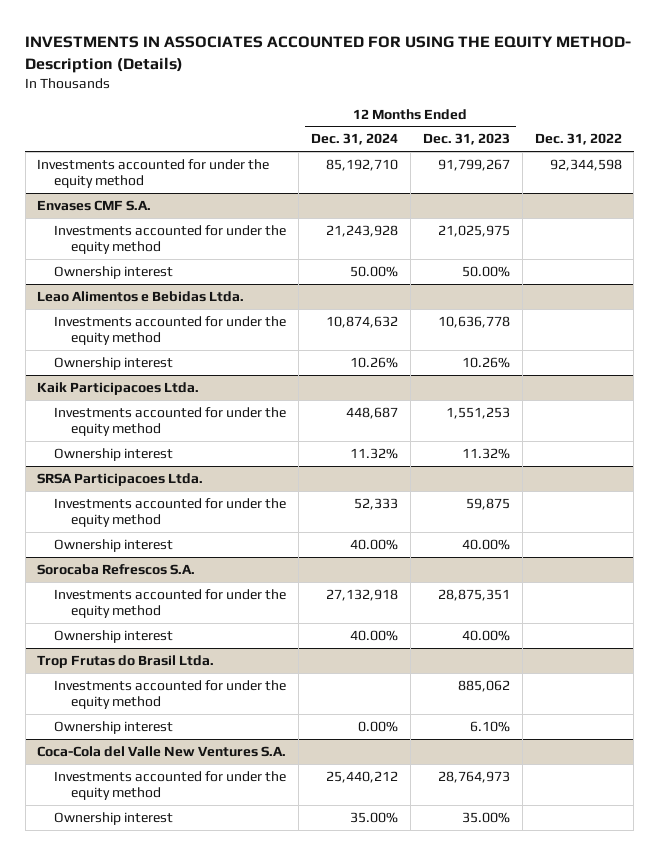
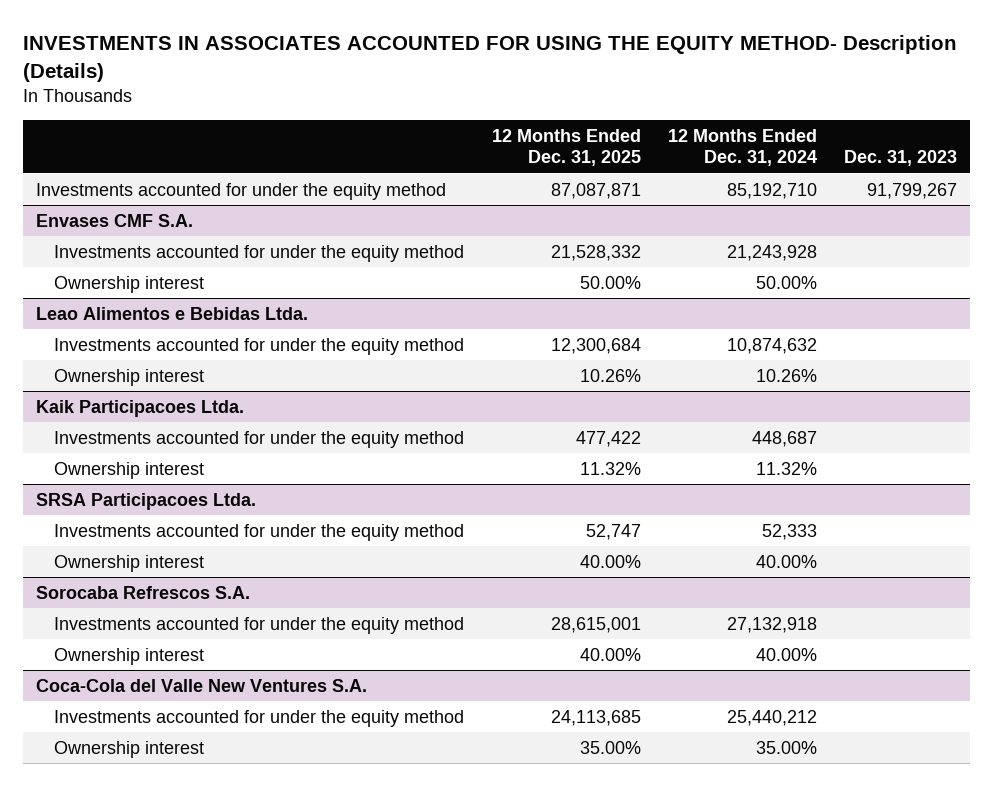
- | 12 Months Ended Dec. 31, 2024 | 12 Months Ended Dec. 31, 2023 | Dec. 31, 2022
+ | 12 Months Ended Dec. 31, 2025 | 12 Months Ended Dec. 31, 2024 | Dec. 31, 2023
- Trop Frutas do Brasil Ltda.
- Investments accounted for under the equity method | | 885,062 |
- Ownership interest | 0.00% | 6.10% |

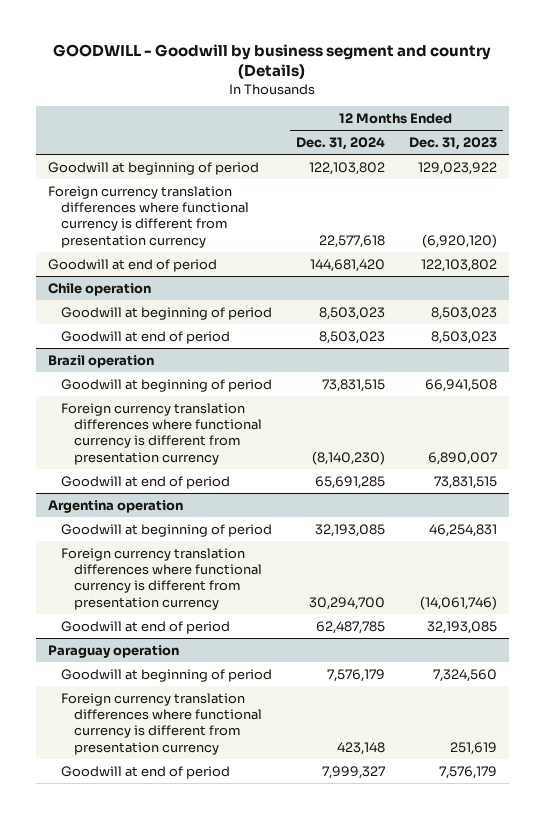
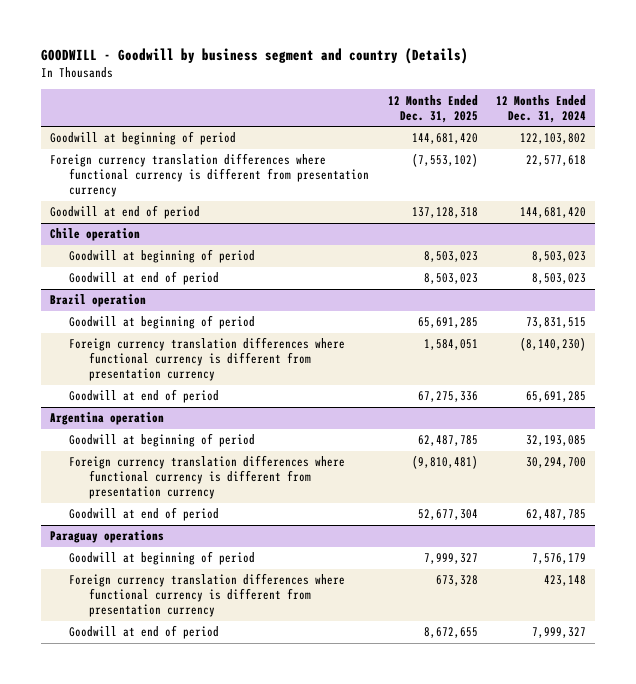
- | 12 Months Ended Dec. 31, 2024 | 12 Months Ended Dec. 31, 2023
+ | 12 Months Ended Dec. 31, 2025 | 12 Months Ended Dec. 31, 2024
- Paraguay operation
+ Paraguay operations

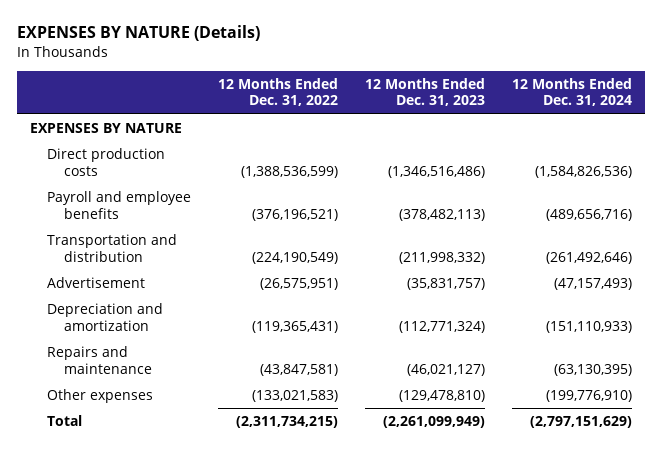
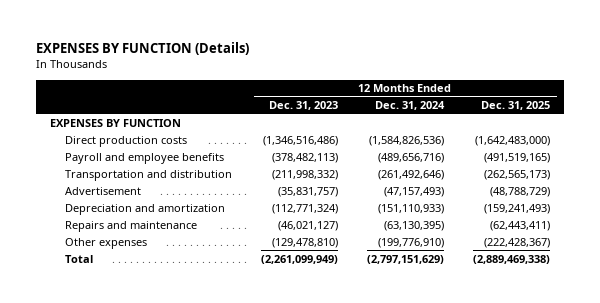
- EXPENSES BY NATURE (Details)
+ EXPENSES BY FUNCTION (Details)
- | 12 Months Ended Dec. 31, 2022 | 12 Months Ended Dec. 31, 2023 | 12 Months Ended Dec. 31, 2024
+ | 12 Months Ended Dec. 31, 2023 | 12 Months Ended Dec. 31, 2024 | 12 Months Ended Dec. 31, 2025
- EXPENSES BY NATURE
+ EXPENSES BY FUNCTION

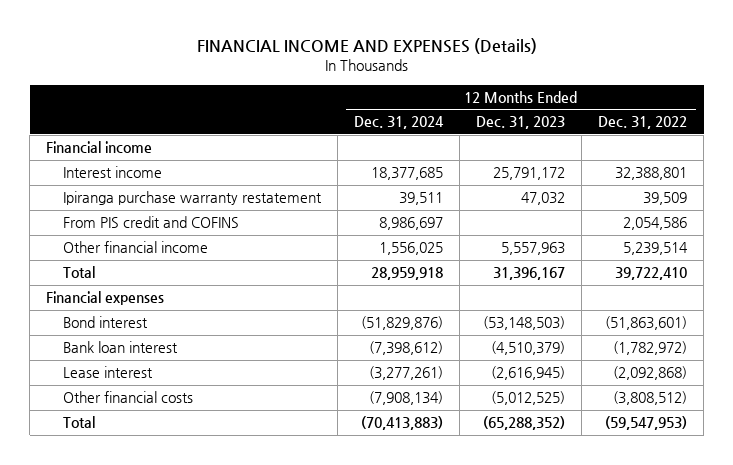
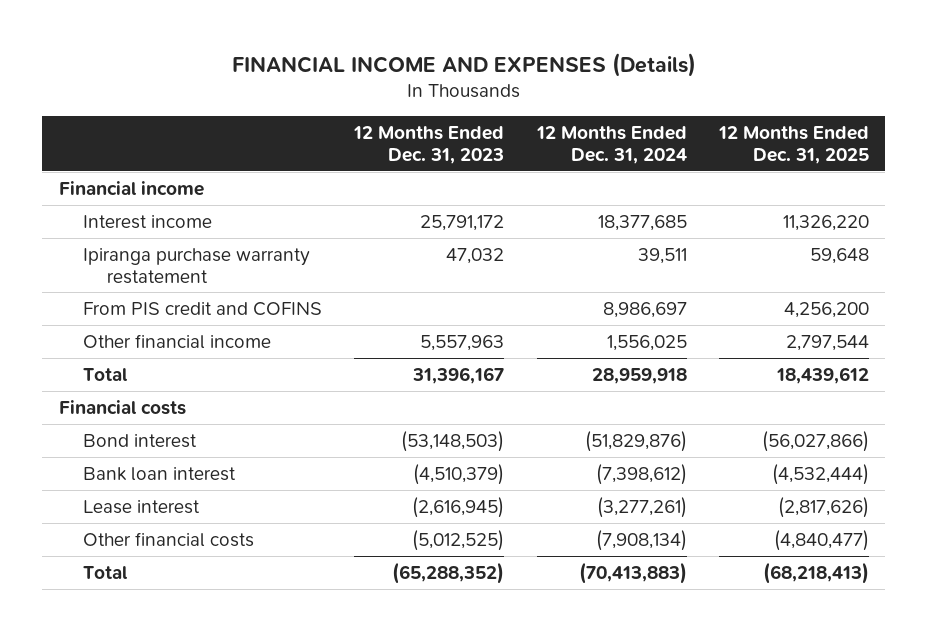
- | 12 Months Ended Dec. 31, 2024 | 12 Months Ended Dec. 31, 2023 | 12 Months Ended Dec. 31, 2022
+ | 12 Months Ended Dec. 31, 2023 | 12 Months Ended Dec. 31, 2024 | 12 Months Ended Dec. 31, 2025
- Financial expenses
+ Financial costs

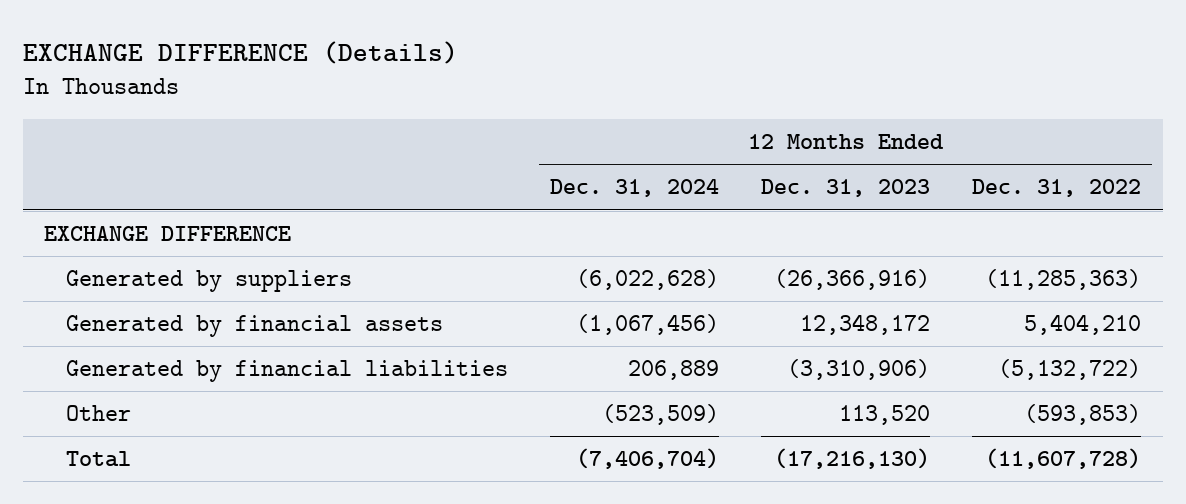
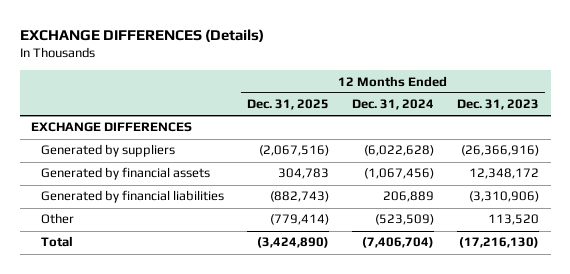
- EXCHANGE DIFFERENCE (Details)
+ EXCHANGE DIFFERENCES (Details)
- | 12 Months Ended Dec. 31, 2024 | 12 Months Ended Dec. 31, 2023 | 12 Months Ended Dec. 31, 2022
+ | 12 Months Ended Dec. 31, 2025 | 12 Months Ended Dec. 31, 2024 | 12 Months Ended Dec. 31, 2023
- EXCHANGE DIFFERENCE
+ EXCHANGE DIFFERENCES

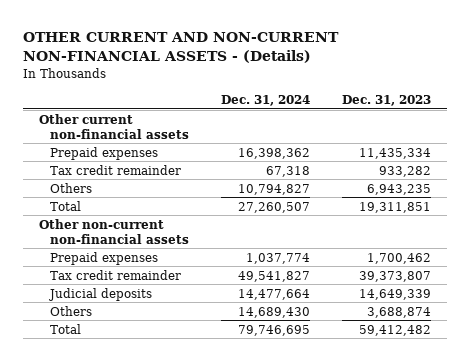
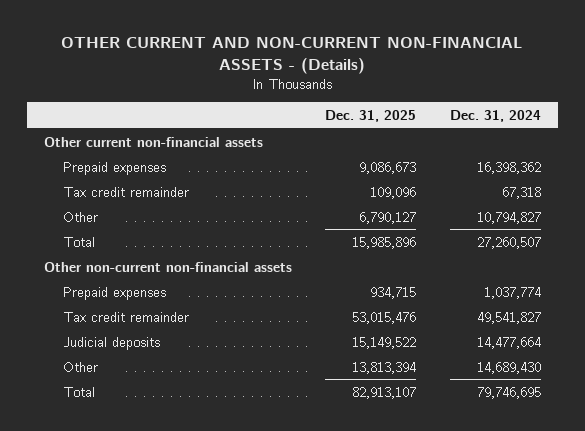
- | Dec. 31, 2024 | Dec. 31, 2023
+ | Dec. 31, 2025 | Dec. 31, 2024
- Others | 10,794,827 | 6,943,235
+ Other | 6,790,127 | 10,794,827
- Others | 14,689,430 | 3,688,874
+ Other | 13,813,394 | 14,689,430

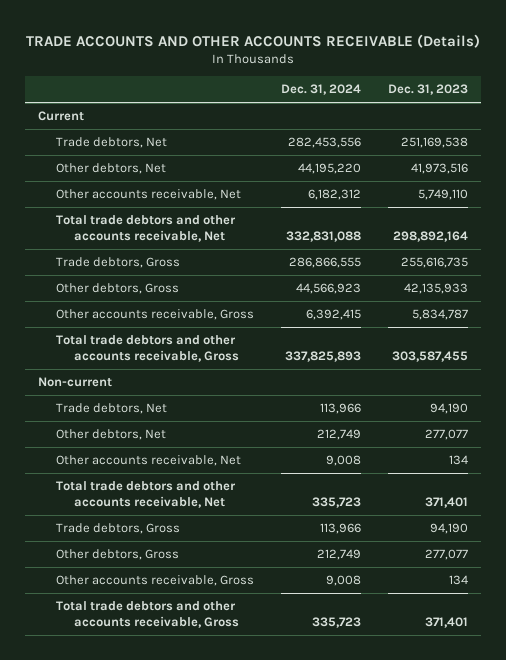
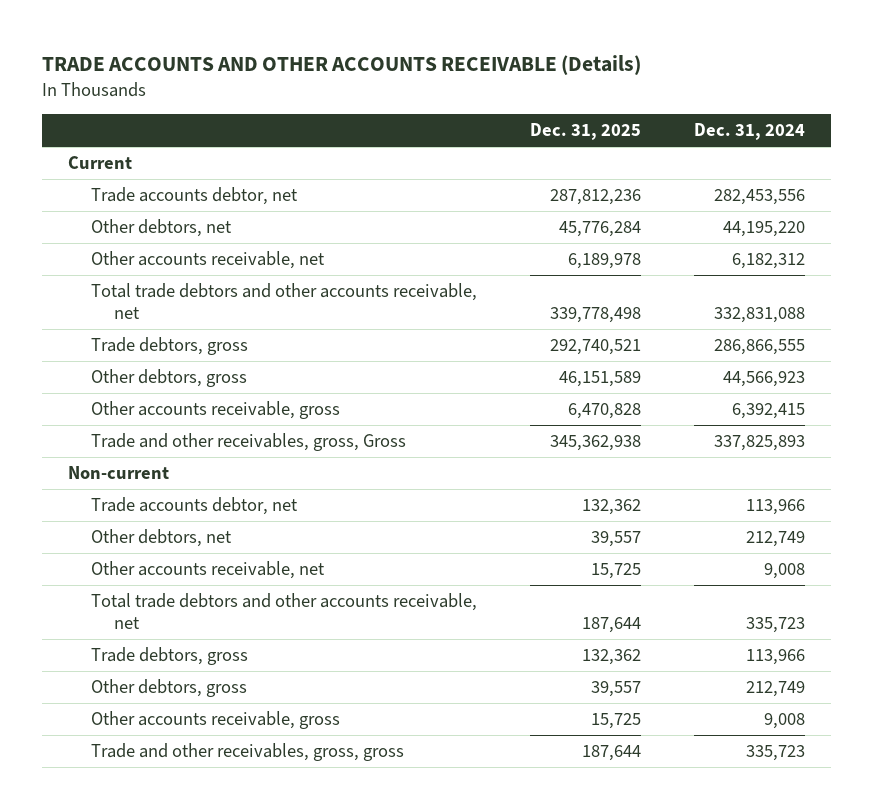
- | Dec. 31, 2024 | Dec. 31, 2023
+ | Dec. 31, 2025 | Dec. 31, 2024
- Trade debtors, Net | 282,453,556 | 251,169,538
- Other debtors, Net | 44,195,220 | 41,973,516
- Other accounts receivable, Net | 6,182,312 | 5,749,110
- Total trade debtors and other accounts receivable, Net | 332,831,088 | 298,892,164
- Trade debtors, Gross | 286,866,555 | 255,616,735
- Other debtors, Gross | 44,566,923 | 42,135,933
- Other accounts receivable, Gross | 6,392,415 | 5,834,787
- Total trade debtors and other accounts receivable, Gross | 337,825,893 | 303,587,455
+ Trade accounts debtor, net | 287,812,236 | 282,453,556
+ Other debtors, net | 45,776,284 | 44,195,220
+ Other accounts receivable, net | 6,189,978 | 6,182,312
+ Total trade debtors and other accounts receivable, net | 339,778,498 | 332,831,088
+ Trade debtors, gross | 292,740,521 | 286,866,555
+ Other debtors, gross | 46,151,589 | 44,566,923
+ Other accounts receivable, gross | 6,470,828 | 6,392,415
+ Trade and other receivables, gross, Gross | 345,362,938 | 337,825,893
- Trade debtors, Net | 113,966 | 94,190
- Other debtors, Net | 212,749 | 277,077
- Other accounts receivable, Net | 9,008 | 134
- Total trade debtors and other accounts receivable, Net | 335,723 | 371,401
- Trade debtors, Gross | 113,966 | 94,190
- Other debtors, Gross | 212,749 | 277,077
- Other accounts receivable, Gross | 9,008 | 134
- Total trade debtors and other accounts receivable, Gross | 335,723 | 371,401
+ Trade accounts debtor, net | 132,362 | 113,966
+ Other debtors, net | 39,557 | 212,749
+ Other accounts receivable, net | 15,725 | 9,008
+ Total trade debtors and other accounts receivable, net | 187,644 | 335,723
+ Trade debtors, gross | 132,362 | 113,966
+ Other debtors, gross | 39,557 | 212,749
+ Other accounts receivable, gross | 15,725 | 9,008
+ Trade and other receivables, gross, gross | 187,644 | 335,723

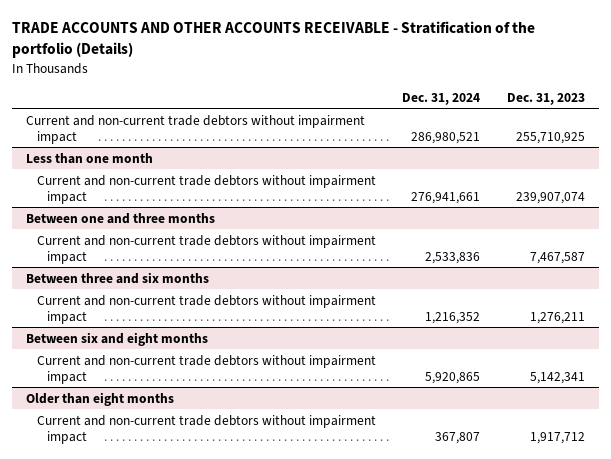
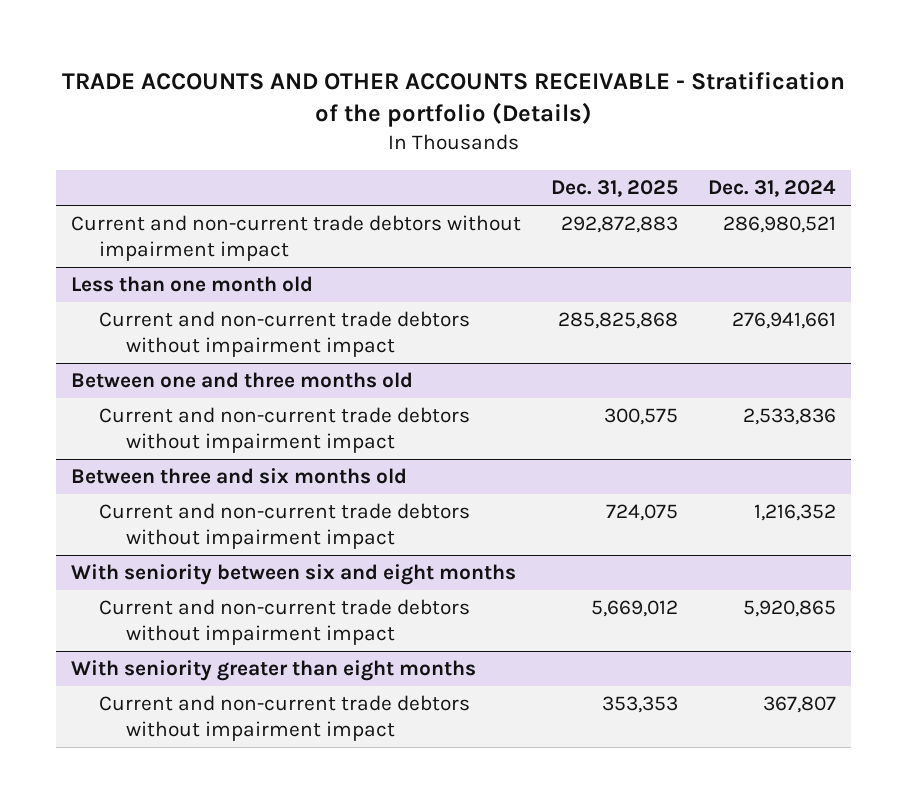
- | Dec. 31, 2024 | Dec. 31, 2023
+ | Dec. 31, 2025 | Dec. 31, 2024
- Less than one month
+ Less than one month old
- Between one and three months
+ Between one and three months old
- Between three and six months
+ Between three and six months old
- Between six and eight months
+ With seniority between six and eight months
- Older than eight months
+ With seniority greater than eight months

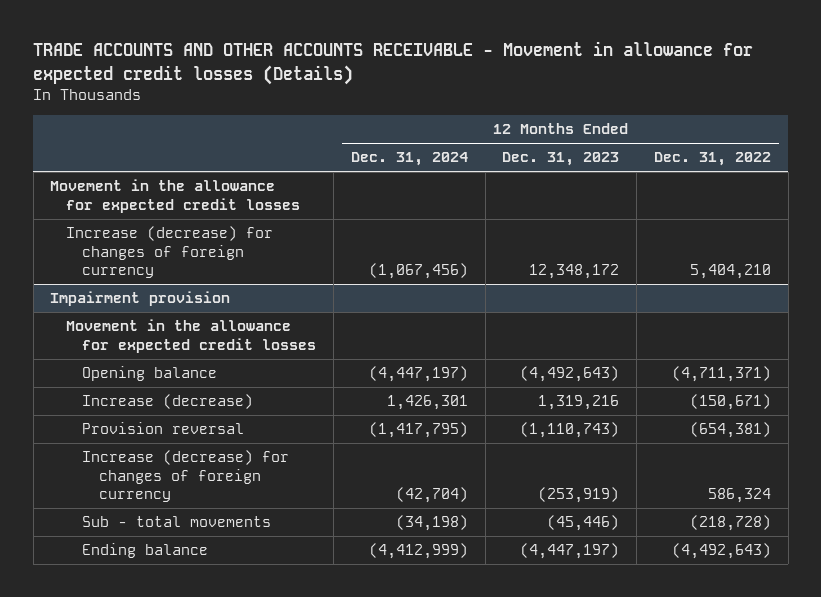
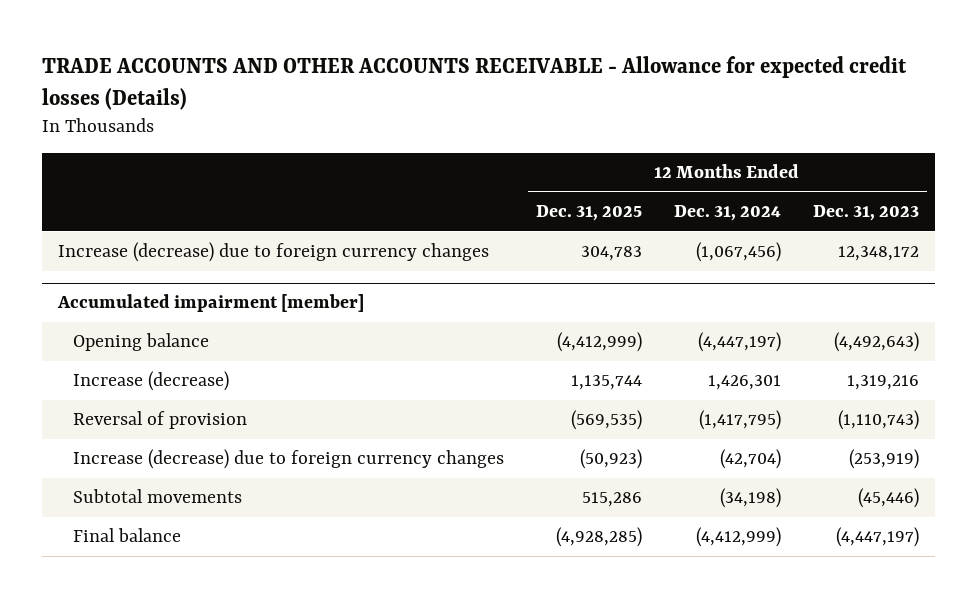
- TRADE ACCOUNTS AND OTHER ACCOUNTS RECEIVABLE - Movement in allowance for expected credit losses (Details)
+ TRADE ACCOUNTS AND OTHER ACCOUNTS RECEIVABLE - Allowance for expected credit losses (Details)
- | 12 Months Ended Dec. 31, 2024 | 12 Months Ended Dec. 31, 2023 | 12 Months Ended Dec. 31, 2022
+ | 12 Months Ended Dec. 31, 2025 | 12 Months Ended Dec. 31, 2024 | 12 Months Ended Dec. 31, 2023
- Movement in the allowance for expected credit losses
- Increase (decrease) for changes of foreign currency | (1,067,456) | 12,348,172 | 5,404,210
- Impairment provision
- Movement in the allowance for expected credit losses
+ Increase (decrease) due to foreign currency changes | 304,783 | (1,067,456) | 12,348,172
+ Accumulated impairment [member]
- Provision reversal | (1,417,795) | (1,110,743) | (654,381)
- Increase (decrease) for changes of foreign currency | (42,704) | (253,919) | 586,324
- Sub - total movements | (34,198) | (45,446) | (218,728)
- Ending balance | (4,412,999) | (4,447,197) | (4,492,643)
+ Reversal of provision | (569,535) | (1,417,795) | (1,110,743)
+ Increase (decrease) due to foreign currency changes | (50,923) | (42,704) | (253,919)
+ Subtotal movements | 515,286 | (34,198) | (45,446)
+ Final balance | (4,928,285) | (4,412,999) | (4,447,197)

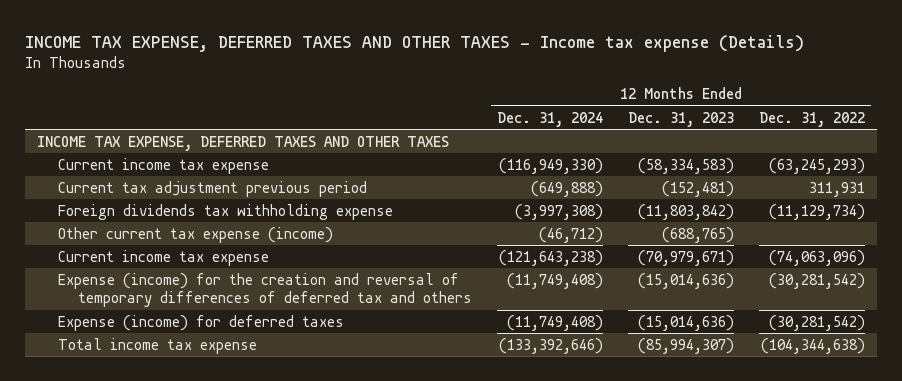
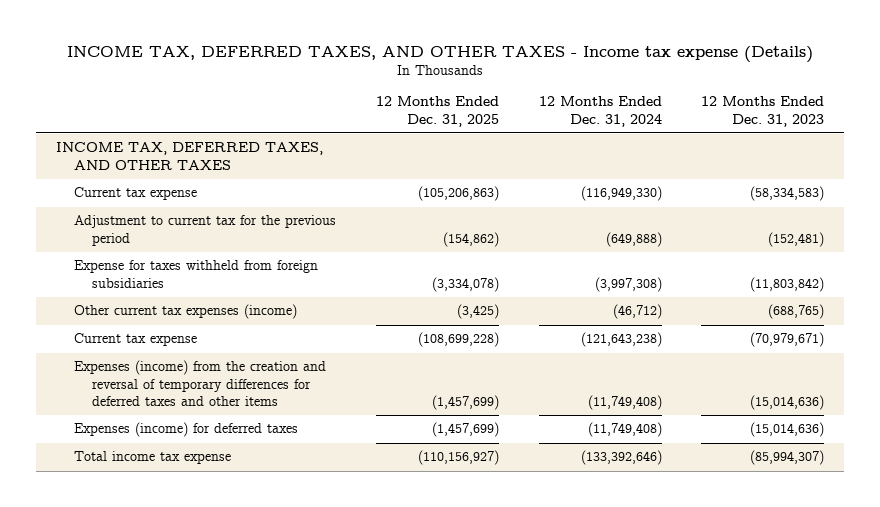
- INCOME TAX EXPENSE, DEFERRED TAXES AND OTHER TAXES - Income tax expense (Details)
+ INCOME TAX, DEFERRED TAXES, AND OTHER TAXES - Income tax expense (Details)
- | 12 Months Ended Dec. 31, 2024 | 12 Months Ended Dec. 31, 2023 | 12 Months Ended Dec. 31, 2022
+ | 12 Months Ended Dec. 31, 2025 | 12 Months Ended Dec. 31, 2024 | 12 Months Ended Dec. 31, 2023
- INCOME TAX EXPENSE, DEFERRED TAXES AND OTHER TAXES
- Current income tax expense | (116,949,330) | (58,334,583) | (63,245,293)
- Current tax adjustment previous period | (649,888) | (152,481) | 311,931
- Foreign dividends tax withholding expense | (3,997,308) | (11,803,842) | (11,129,734)
- Other current tax expense (income) | (46,712) | (688,765) |
- Current income tax expense | (121,643,238) | (70,979,671) | (74,063,096)
- Expense (income) for the creation and reversal of temporary differences of deferred tax and others | (11,749,408) | (15,014,636) | (30,281,542)
- Expense (income) for deferred taxes | (11,749,408) | (15,014,636) | (30,281,542)
+ INCOME TAX, DEFERRED TAXES, AND OTHER TAXES
+ Current tax expense | (105,206,863) | (116,949,330) | (58,334,583)
+ Adjustment to current tax for the previous period | (154,862) | (649,888) | (152,481)
+ Expense for taxes withheld from foreign subsidiaries | (3,334,078) | (3,997,308) | (11,803,842)
+ Other current tax expenses (income) | (3,425) | (46,712) | (688,765)
+ Current tax expense | (108,699,228) | (121,643,238) | (70,979,671)
+ Expenses (income) from the creation and reversal of temporary differences for deferred taxes and other items | (1,457,699) | (11,749,408) | (15,014,636)
+ Expenses (income) for deferred taxes | (1,457,699) | (11,749,408) | (15,014,636)

